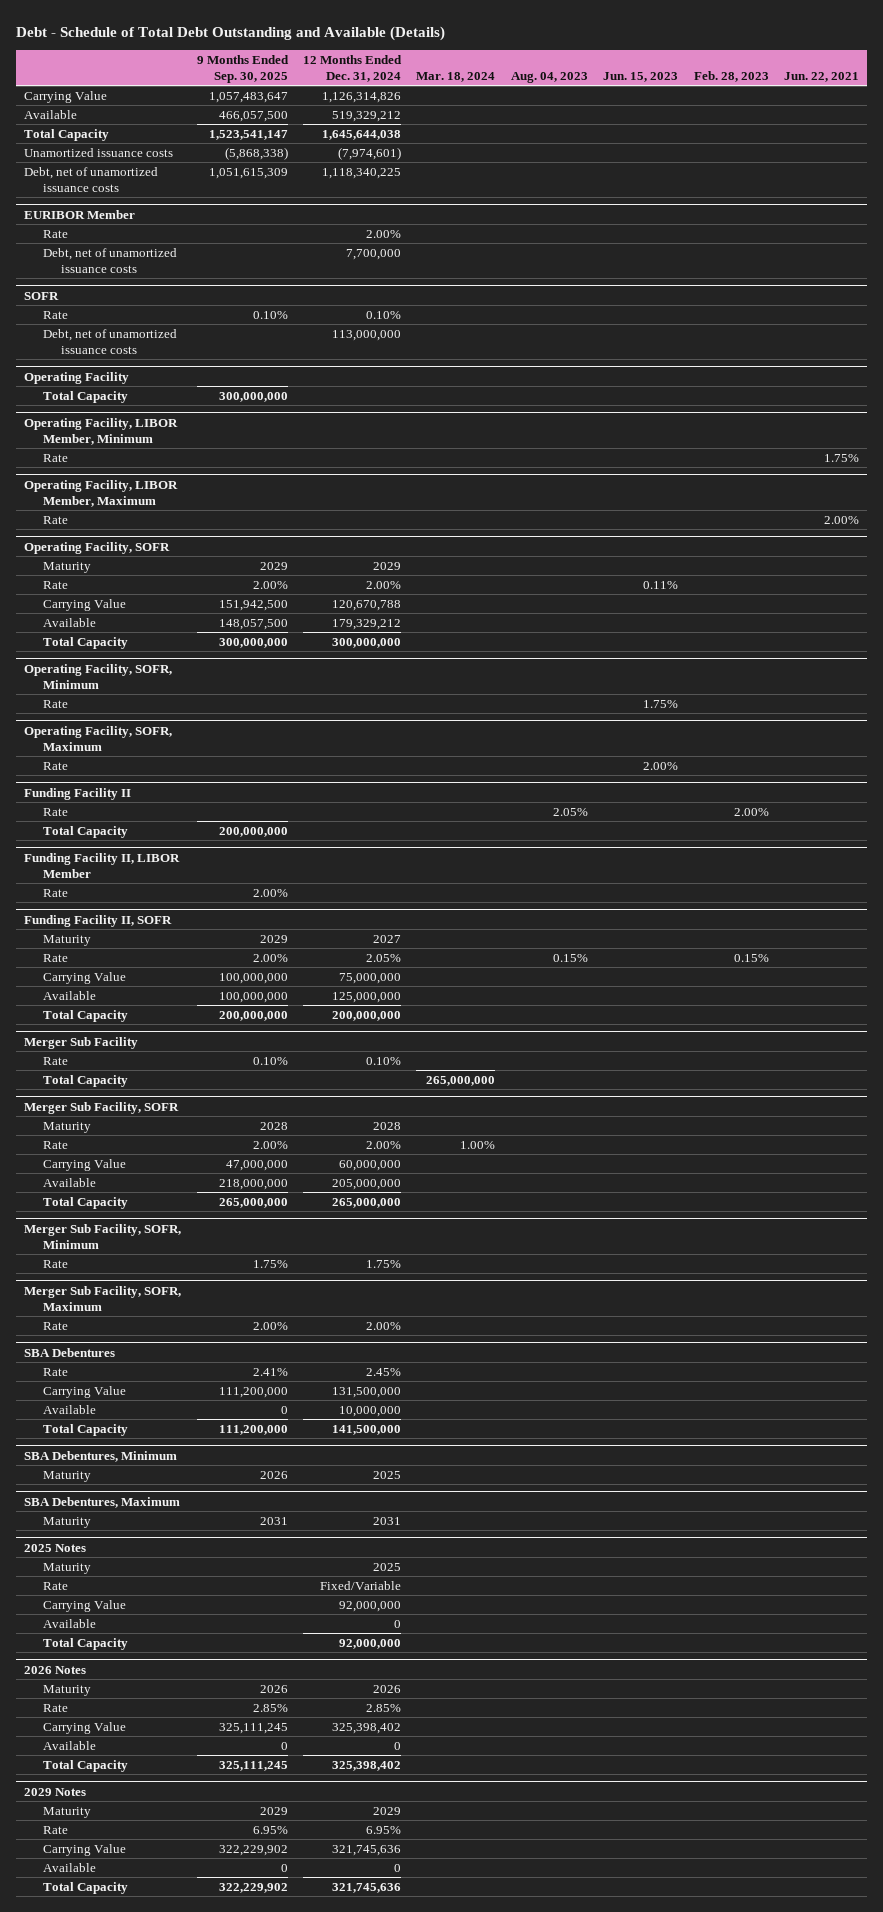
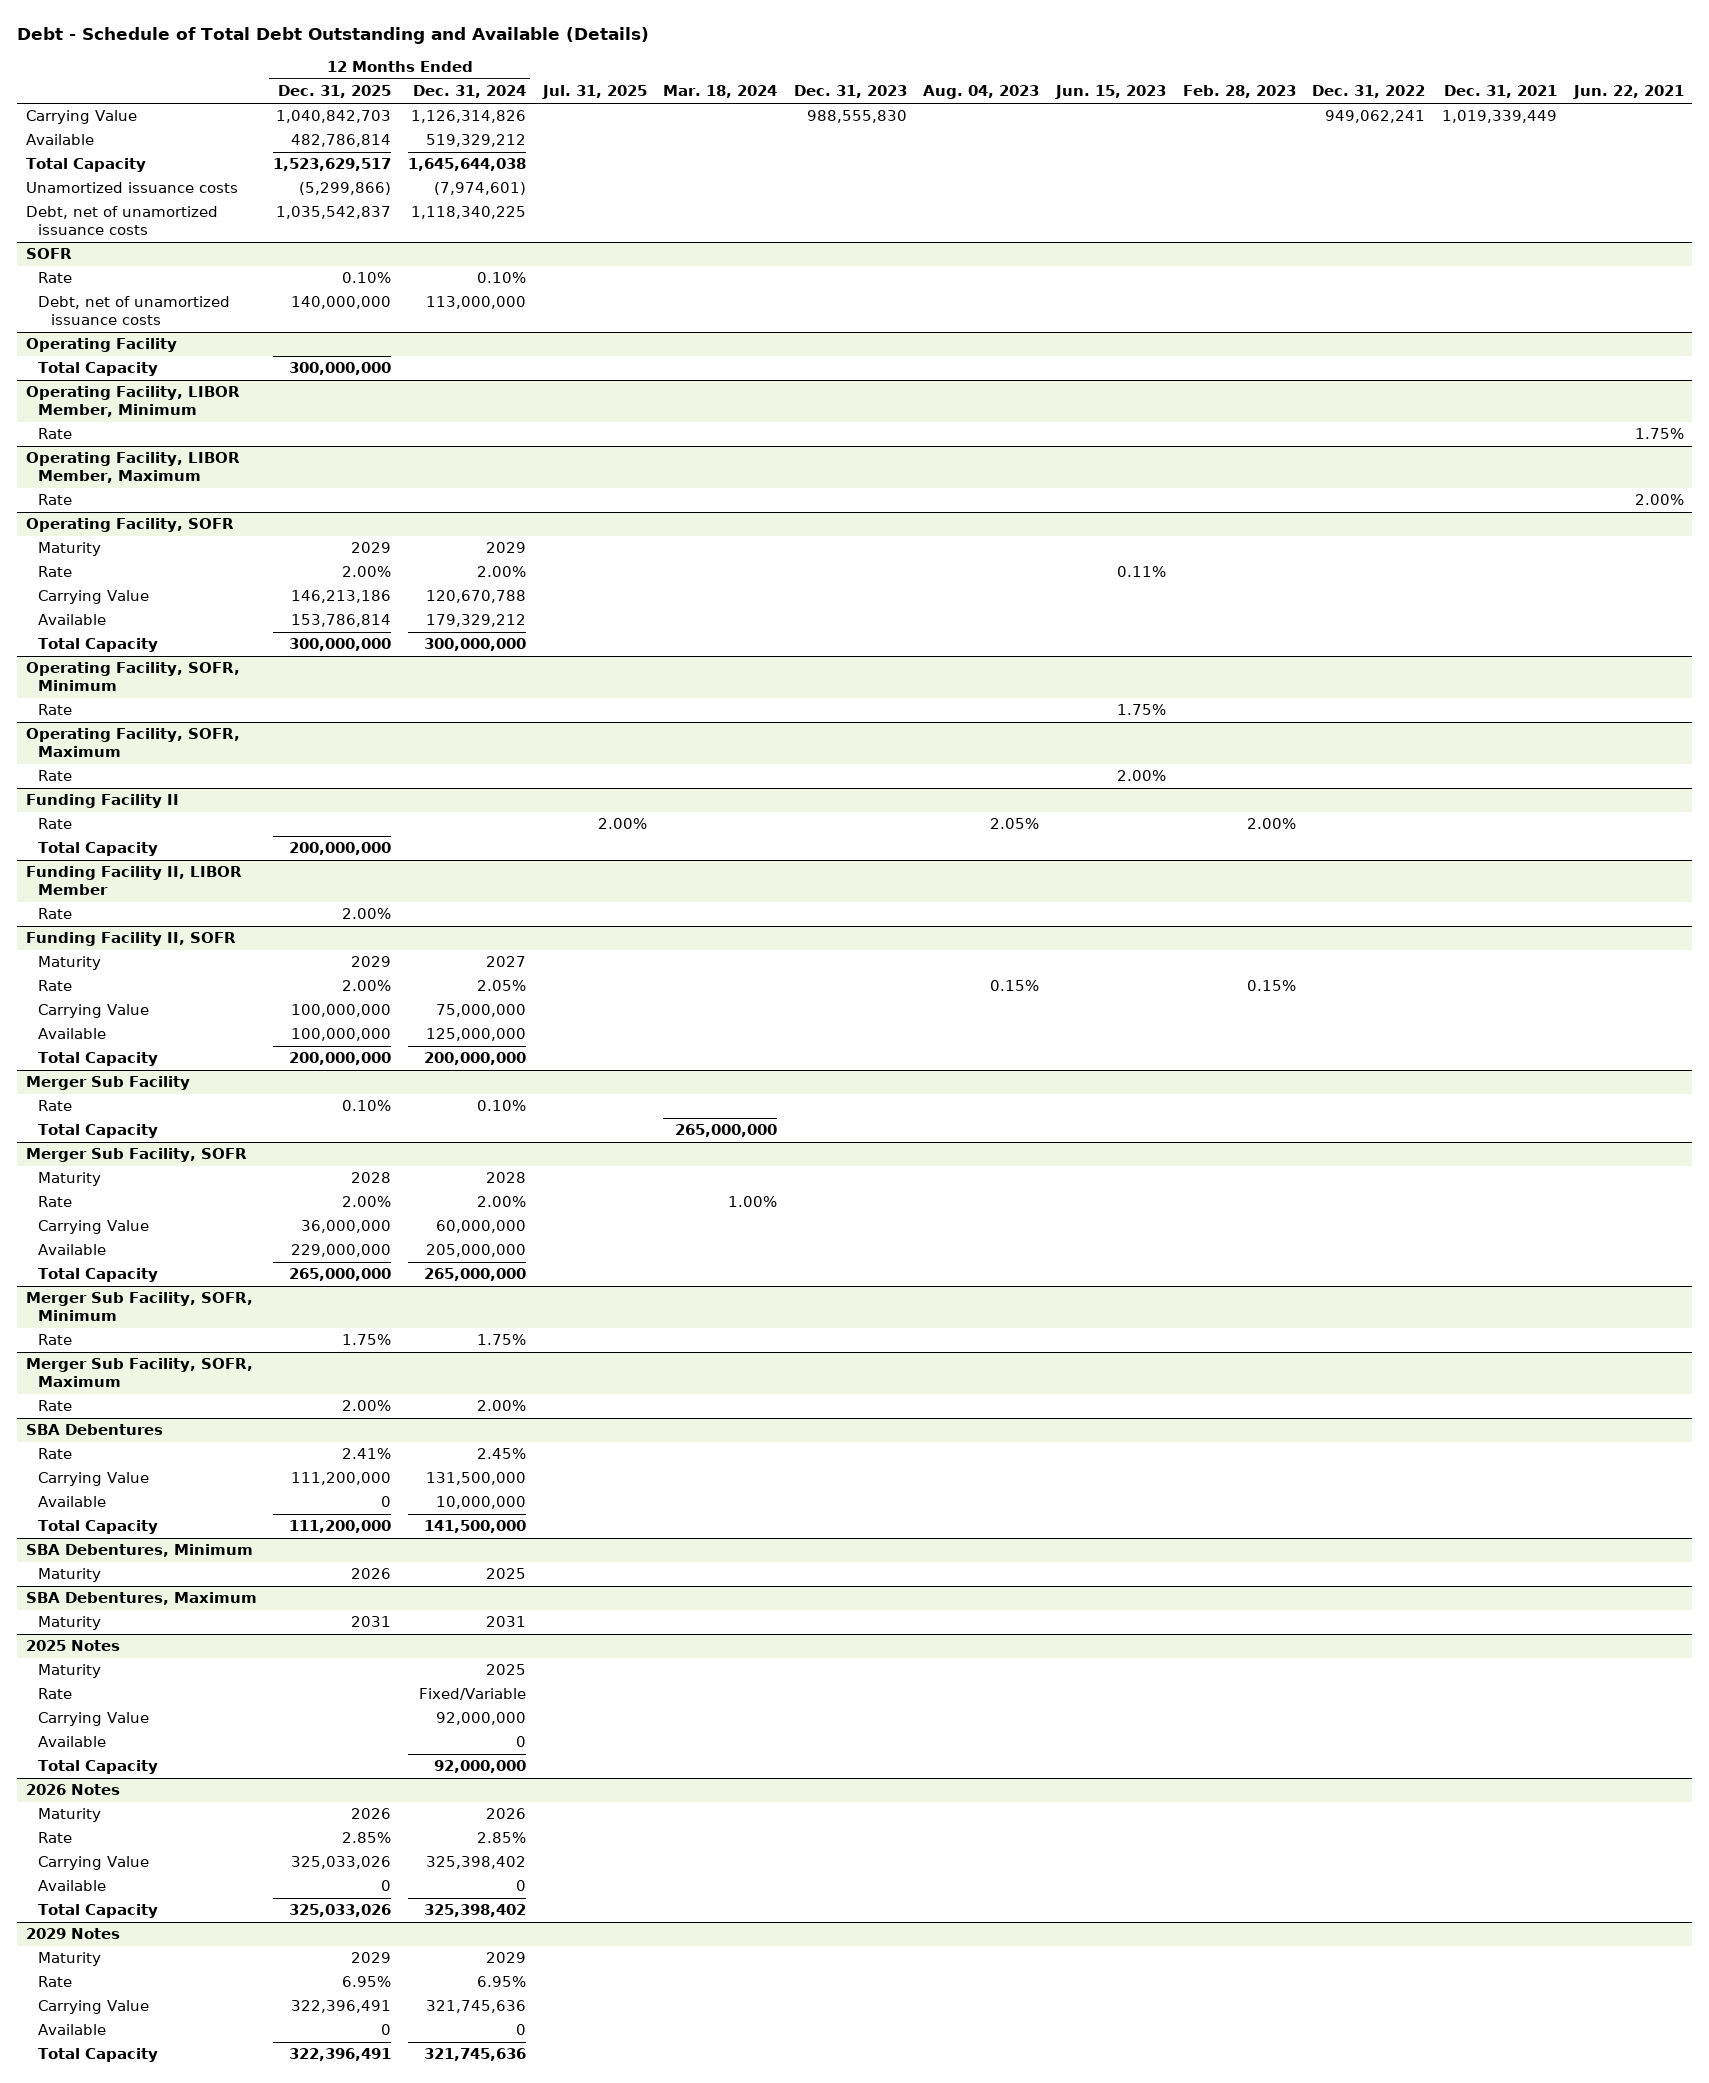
- | 9 Months Ended Sep. 30, 2025 | 12 Months Ended Dec. 31, 2024 | Mar. 18, 2024 | Aug. 04, 2023 | Jun. 15, 2023 | Feb. 28, 2023 | Jun. 22, 2021
+ | 12 Months Ended Dec. 31, 2025 | 12 Months Ended Dec. 31, 2024 | Jul. 31, 2025 | Mar. 18, 2024 | Dec. 31, 2023 | Aug. 04, 2023 | Jun. 15, 2023 | Feb. 28, 2023 | Dec. 31, 2022 | Dec. 31, 2021 | Jun. 22, 2021
- EURIBOR Member
- Rate | | 2.00% | | | | |
- Debt, net of unamortized issuance costs | | 7,700,000 | | | | |

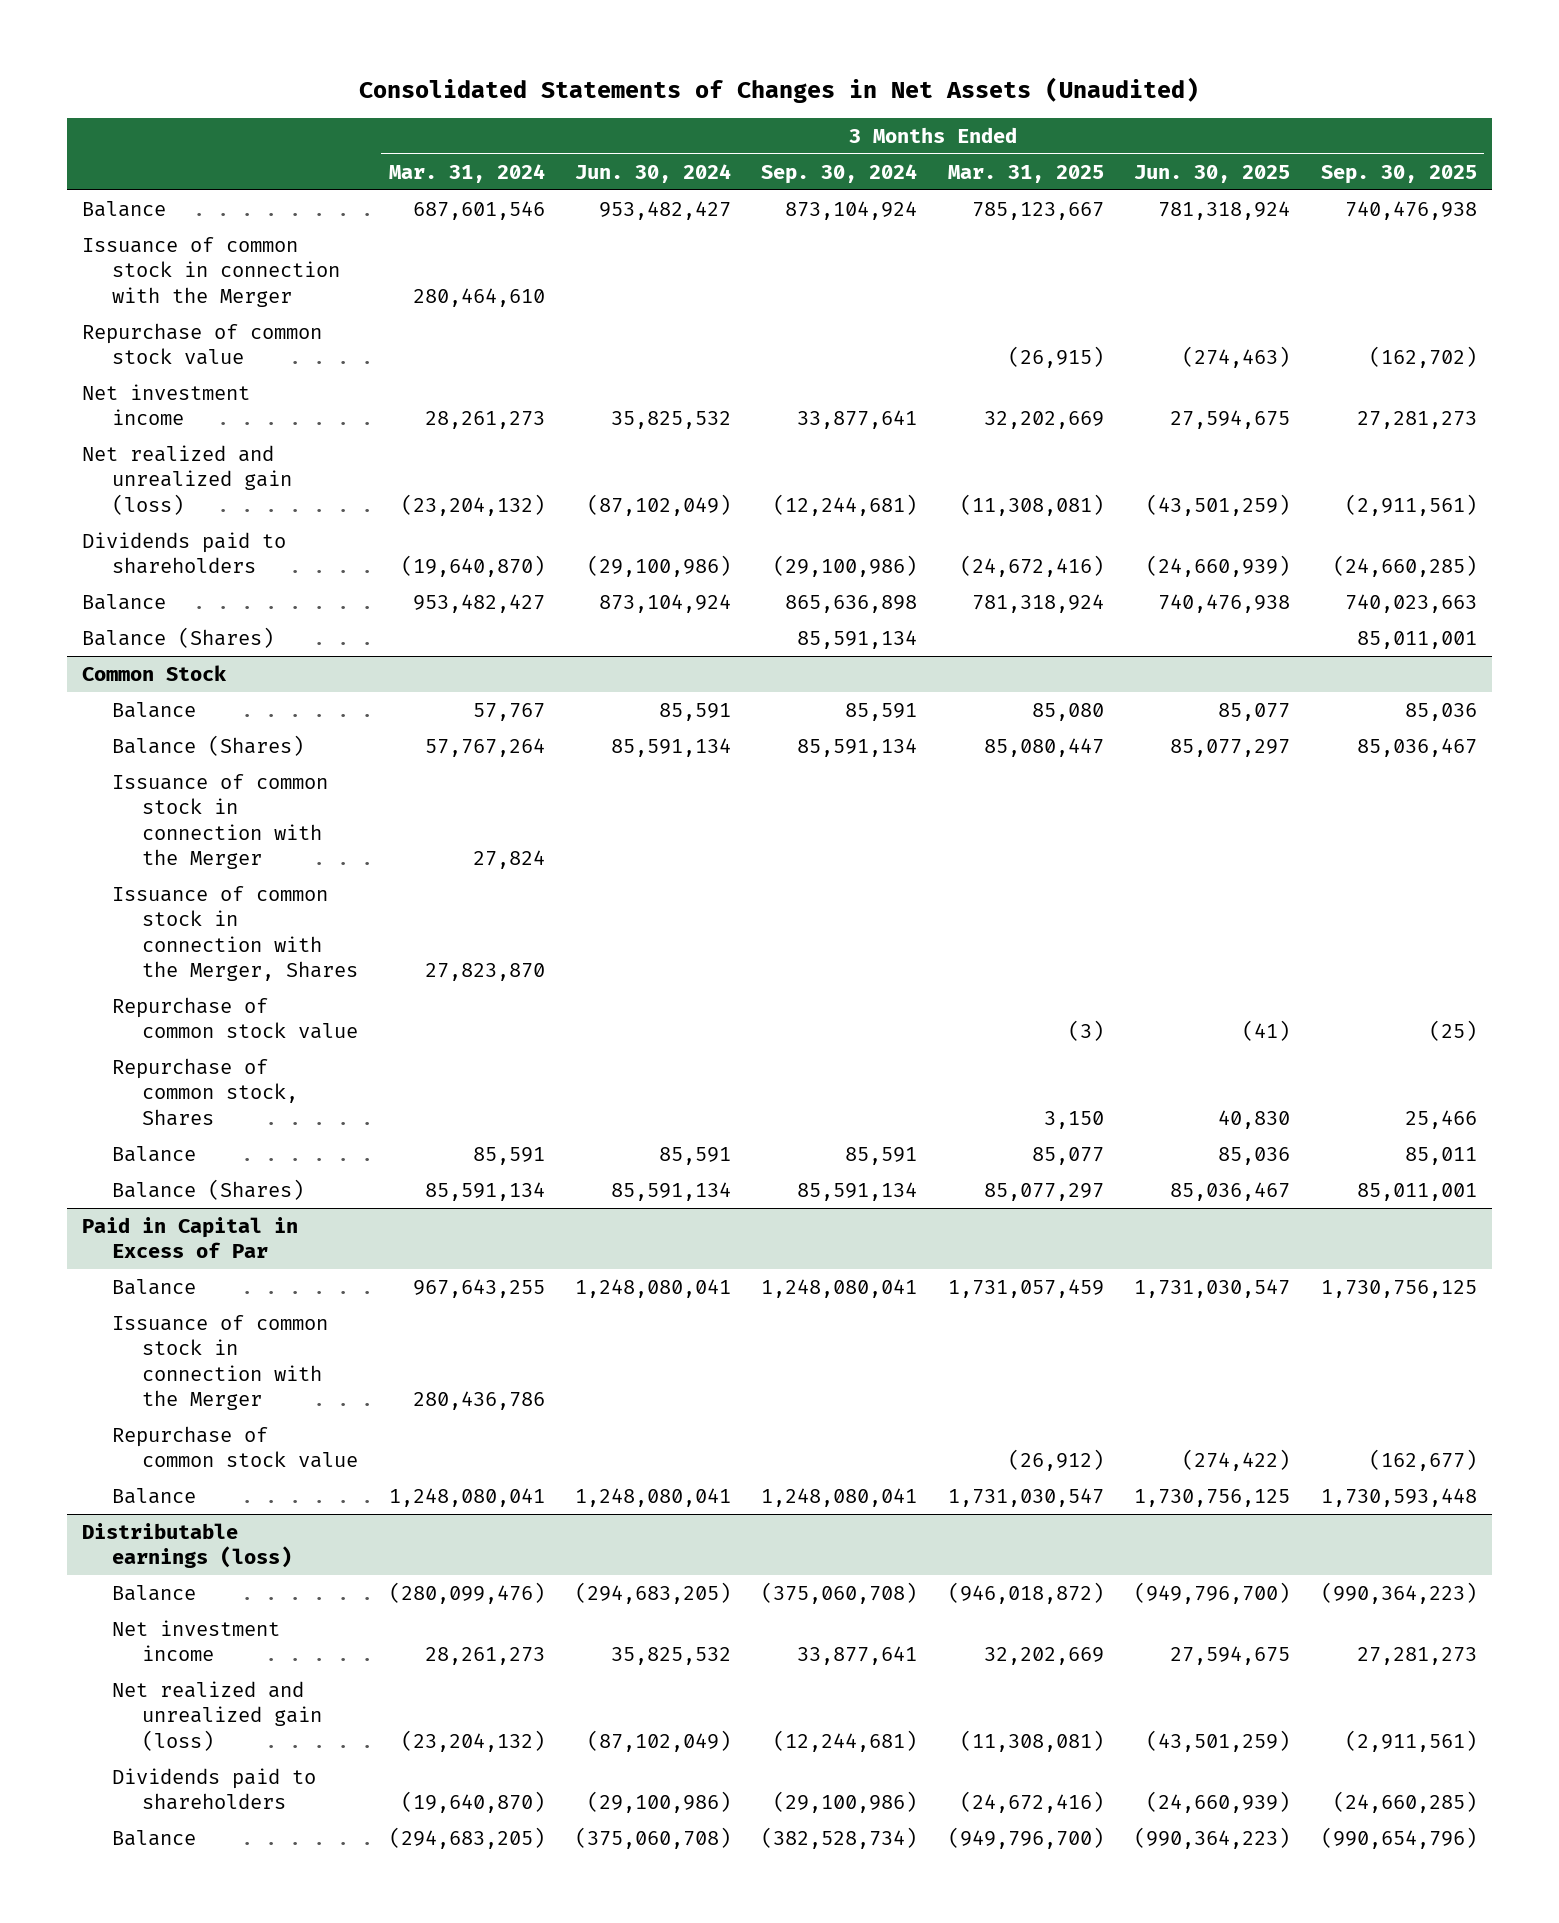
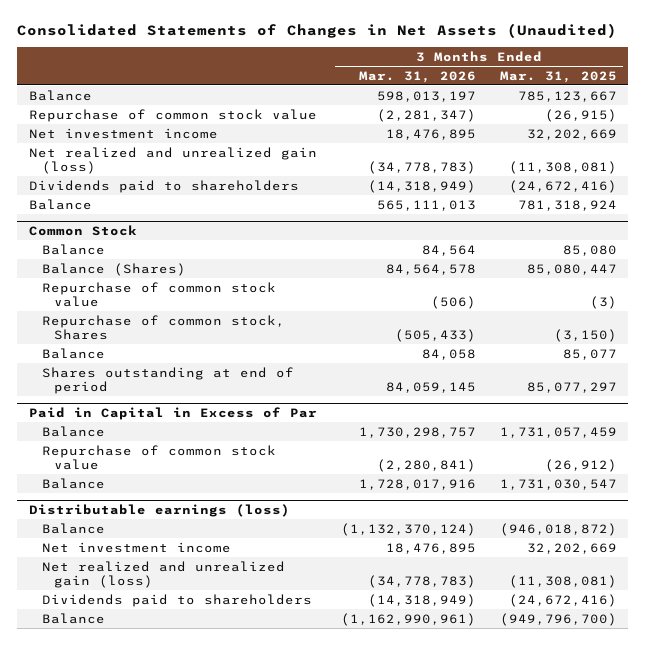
- | 3 Months Ended Mar. 31, 2024 | 3 Months Ended Jun. 30, 2024 | 3 Months Ended Sep. 30, 2024 | 3 Months Ended Mar. 31, 2025 | 3 Months Ended Jun. 30, 2025 | 3 Months Ended Sep. 30, 2025
+ | 3 Months Ended Mar. 31, 2026 | 3 Months Ended Mar. 31, 2025
- Issuance of common stock in connection with the Merger | 280,464,610 | | | | |
- Balance (Shares) | | | 85,591,134 | | | 85,011,001
@ Common Stock
- Issuance of common stock in connection with the Merger | 27,824 | | | | |
- Issuance of common stock in connection with the Merger, Shares | 27,823,870 | | | | |
- Repurchase of common stock, Shares | | | | 3,150 | 40,830 | 25,466
+ Repurchase of common stock, Shares | (505,433) | (3,150)
- Balance (Shares) | 85,591,134 | 85,591,134 | 85,591,134 | 85,077,297 | 85,036,467 | 85,011,001
+ Shares outstanding at end of period | 84,059,145 | 85,077,297
@ Paid in Capital in Excess of Par
- Issuance of common stock in connection with the Merger | 280,436,786 | | | | |

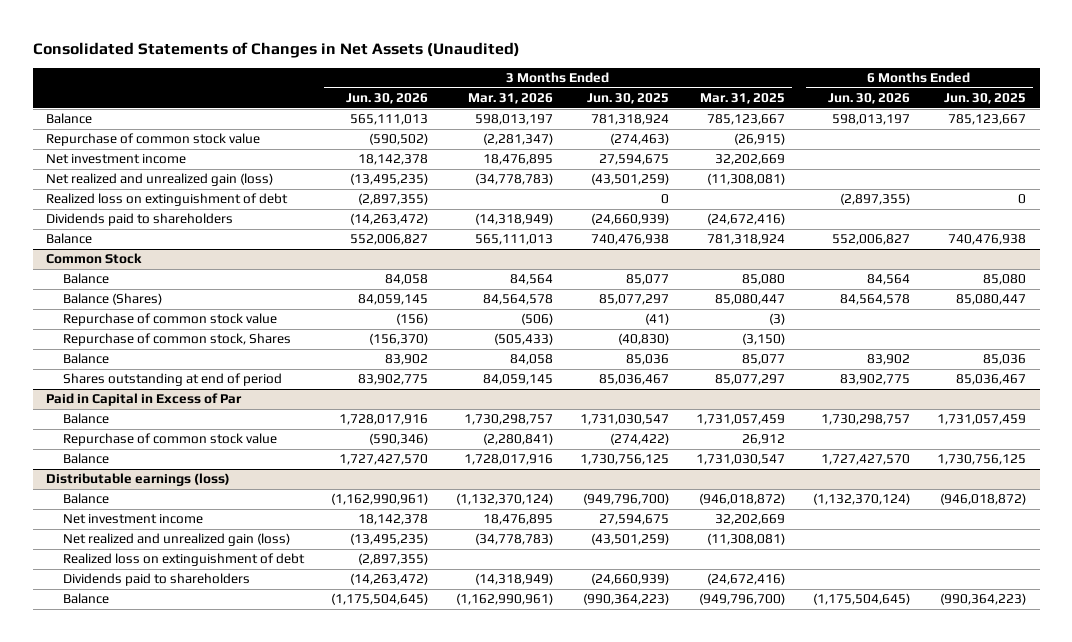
- | 3 Months Ended Mar. 31, 2026 | 3 Months Ended Mar. 31, 2025
+ | 3 Months Ended Jun. 30, 2026 | 3 Months Ended Mar. 31, 2026 | 3 Months Ended Jun. 30, 2025 | 3 Months Ended Mar. 31, 2025 | 6 Months Ended Jun. 30, 2026 | 6 Months Ended Jun. 30, 2025
+ Realized loss on extinguishment of debt | (2,897,355) | | 0 | | (2,897,355) | 0
@ Paid in Capital in Excess of Par
- Repurchase of common stock value | (2,280,841) | (26,912)
+ Repurchase of common stock value | (590,346) | (2,280,841) | (274,422) | 26,912 | |
@ Distributable earnings (loss)
+ Realized loss on extinguishment of debt | (2,897,355) | | | | |

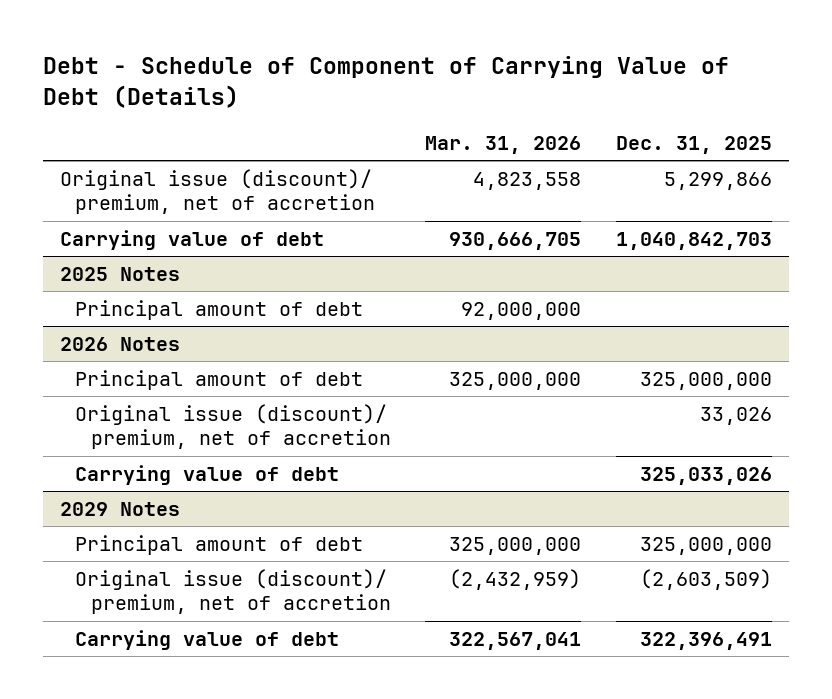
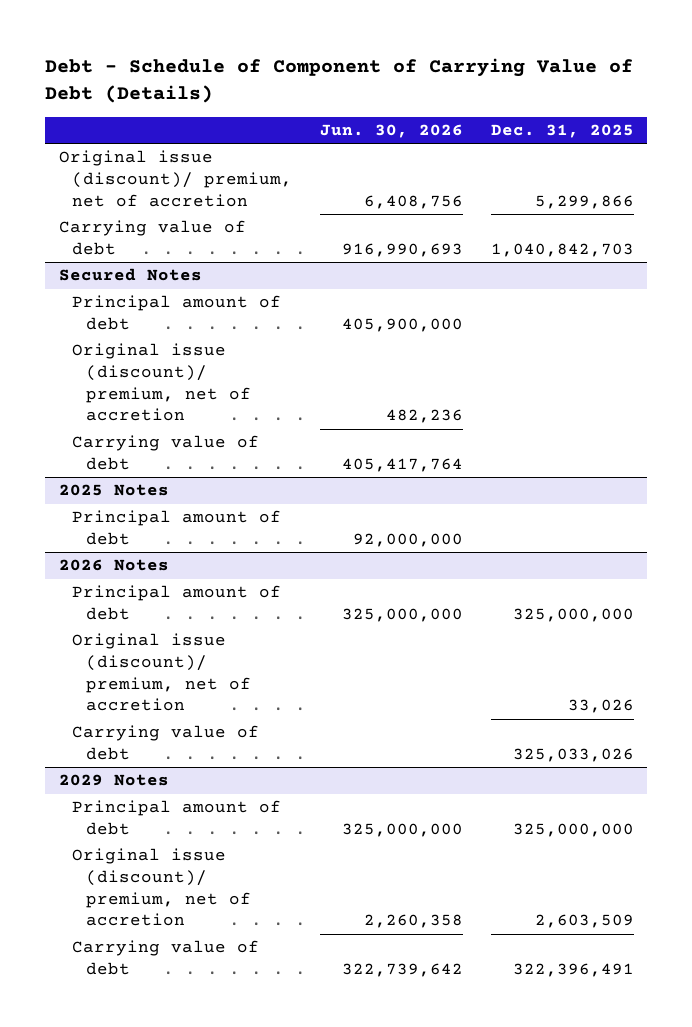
- | Mar. 31, 2026 | Dec. 31, 2025
+ | Jun. 30, 2026 | Dec. 31, 2025
+ Secured Notes
+ Principal amount of debt | 405,900,000 |
+ Original issue (discount)/ premium, net of accretion | 482,236 |
+ Carrying value of debt | 405,417,764 |
@ 2029 Notes
- Original issue (discount)/ premium, net of accretion | (2,432,959) | (2,603,509)
+ Original issue (discount)/ premium, net of accretion | 2,260,358 | 2,603,509

